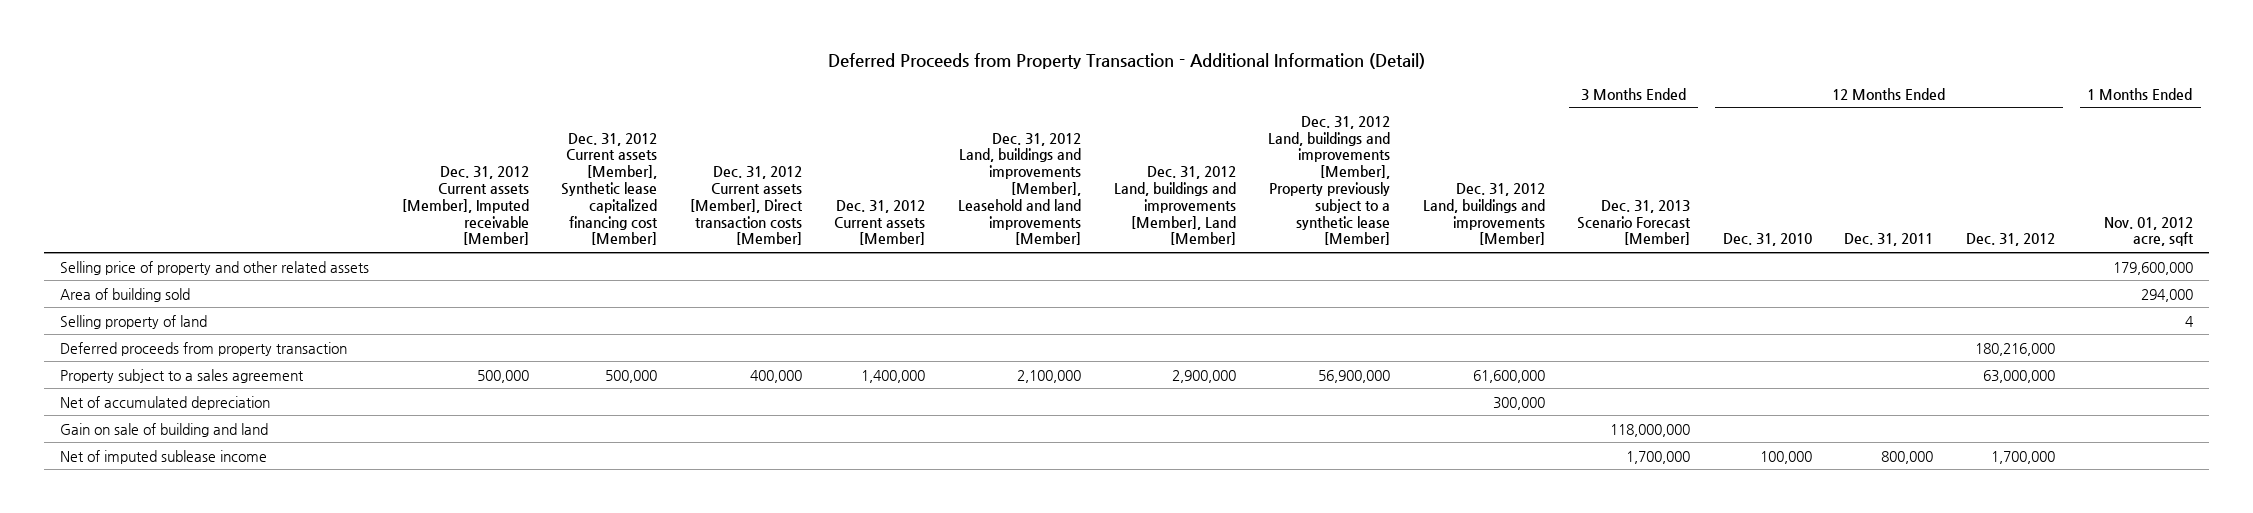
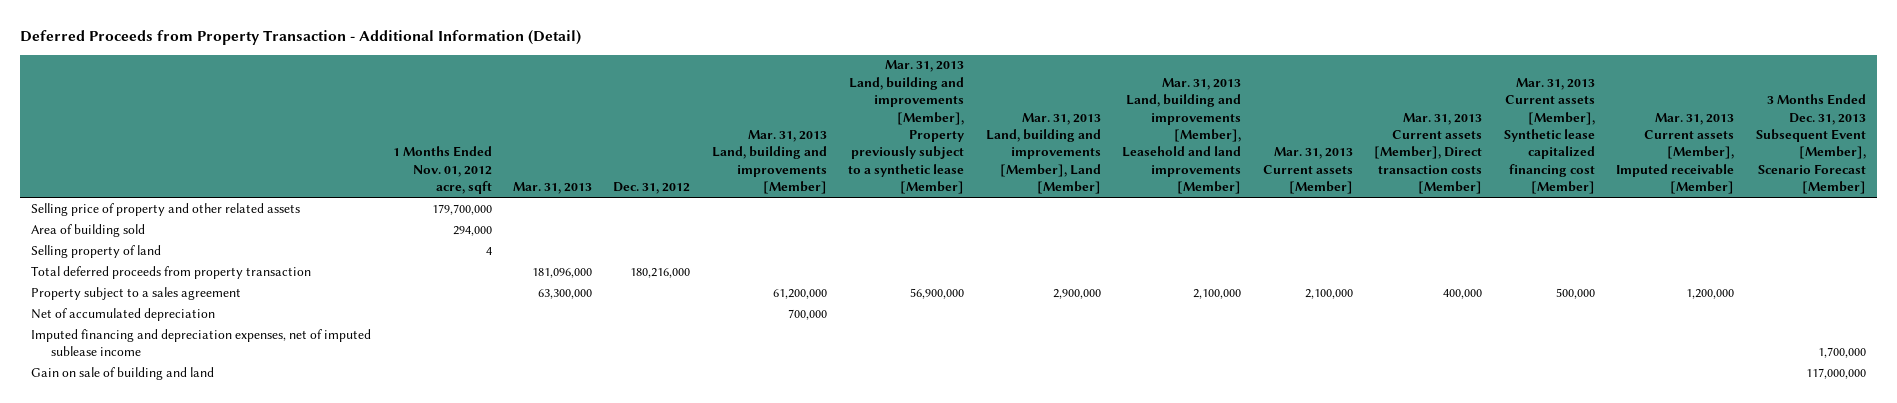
- | Dec. 31, 2012 Current assets [Member], Imputed receivable [Member] | Dec. 31, 2012 Current assets [Member], Synthetic lease capitalized financing cost [Member] | Dec. 31, 2012 Current assets [Member], Direct transaction costs [Member] | Dec. 31, 2012 Current assets [Member] | Dec. 31, 2012 Land, buildings and improvements [Member], Leasehold and land improvements [Member] | Dec. 31, 2012 Land, buildings and improvements [Member], Land [Member] | Dec. 31, 2012 Land, buildings and improvements [Member], Property previously subject to a synthetic lease [Member] | Dec. 31, 2012 Land, buildings and improvements [Member] | 3 Months Ended Dec. 31, 2013 Scenario Forecast [Member] | 12 Months Ended Dec. 31, 2010 | 12 Months Ended Dec. 31, 2011 | 12 Months Ended Dec. 31, 2012 | 1 Months Ended Nov. 01, 2012 acre, sqft
+ | 1 Months Ended Nov. 01, 2012 acre, sqft | Mar. 31, 2013 | Dec. 31, 2012 | Mar. 31, 2013 Land, building and improvements [Member] | Mar. 31, 2013 Land, building and improvements [Member], Property previously subject to a synthetic lease [Member] | Mar. 31, 2013 Land, building and improvements [Member], Land [Member] | Mar. 31, 2013 Land, building and improvements [Member], Leasehold and land improvements [Member] | Mar. 31, 2013 Current assets [Member] | Mar. 31, 2013 Current assets [Member], Direct transaction costs [Member] | Mar. 31, 2013 Current assets [Member], Synthetic lease capitalized financing cost [Member] | Mar. 31, 2013 Current assets [Member], Imputed receivable [Member] | 3 Months Ended Dec. 31, 2013 Subsequent Event [Member], Scenario Forecast [Member]
- Selling price of property and other related assets | | | | | | | | | | | | | 179,600,000
+ Selling price of property and other related assets | 179,700,000 | | | | | | | | | | |
- Deferred proceeds from property transaction | | | | | | | | | | | | 180,216,000 |
+ Total deferred proceeds from property transaction | | 181,096,000 | 180,216,000 | | | | | | | | |
+ Imputed financing and depreciation expenses, net of imputed sublease income | | | | | | | | | | | | 1,700,000
- Net of imputed sublease income | | | | | | | | | 1,700,000 | 100,000 | 800,000 | 1,700,000 |

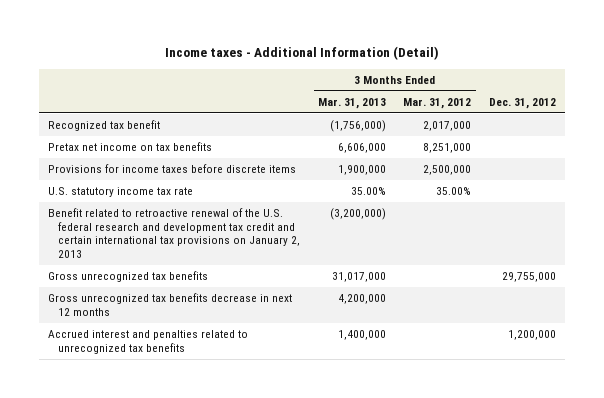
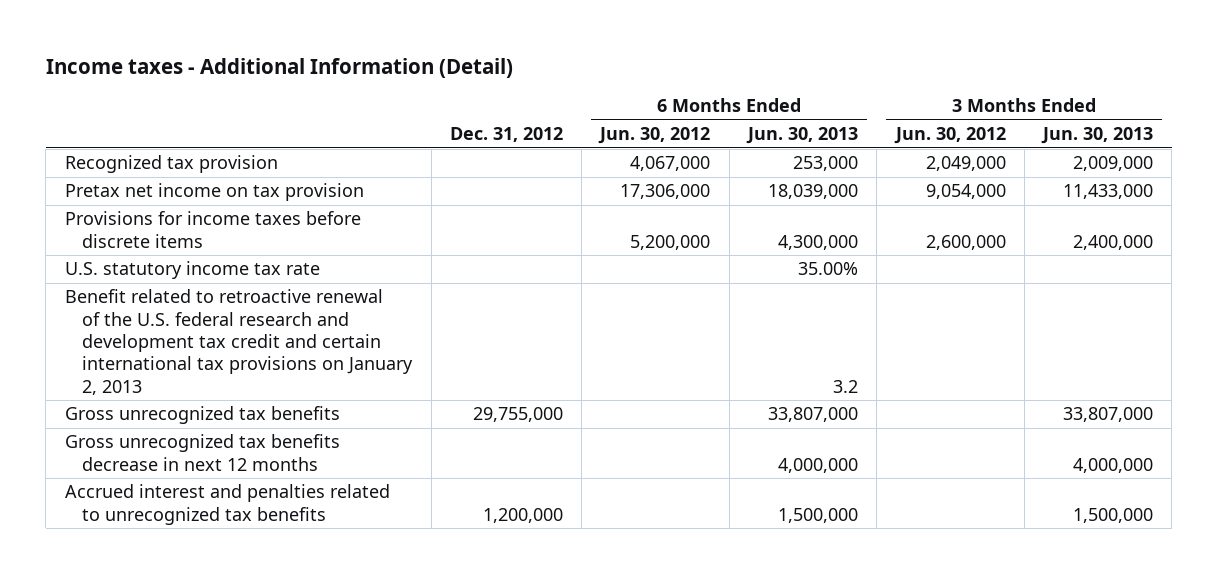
- | 3 Months Ended Mar. 31, 2013 | 3 Months Ended Mar. 31, 2012 | Dec. 31, 2012
+ | Dec. 31, 2012 | 6 Months Ended Jun. 30, 2012 | 6 Months Ended Jun. 30, 2013 | 3 Months Ended Jun. 30, 2012 | 3 Months Ended Jun. 30, 2013
- Recognized tax benefit | (1,756,000) | 2,017,000 |
- Pretax net income on tax benefits | 6,606,000 | 8,251,000 |
+ Recognized tax provision | | 4,067,000 | 253,000 | 2,049,000 | 2,009,000
+ Pretax net income on tax provision | | 17,306,000 | 18,039,000 | 9,054,000 | 11,433,000

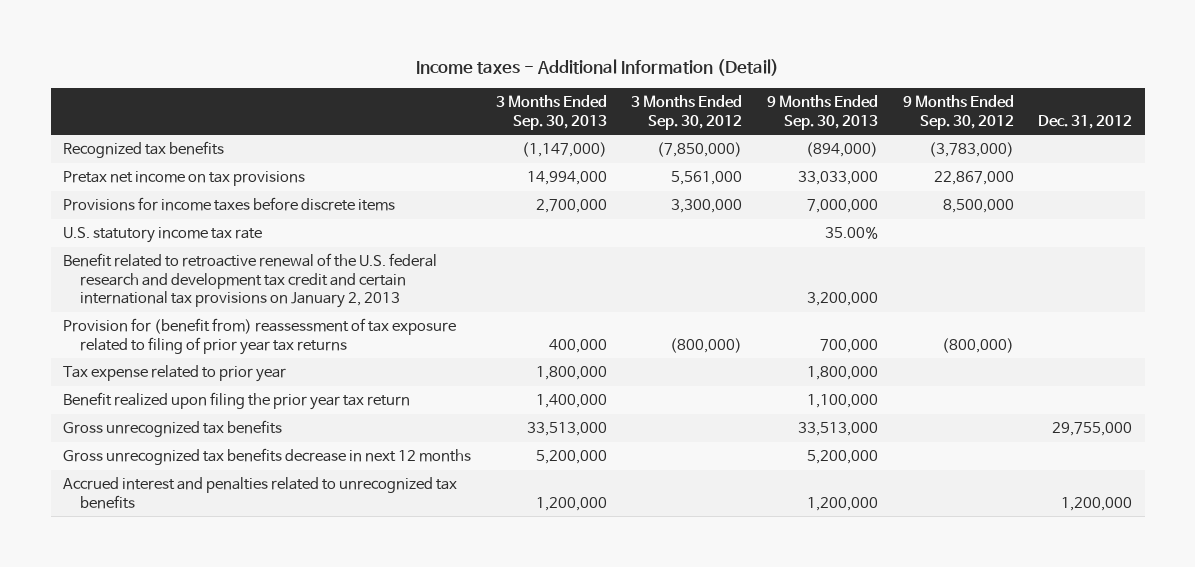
- | Dec. 31, 2012 | 6 Months Ended Jun. 30, 2012 | 6 Months Ended Jun. 30, 2013 | 3 Months Ended Jun. 30, 2012 | 3 Months Ended Jun. 30, 2013
+ | 3 Months Ended Sep. 30, 2013 | 3 Months Ended Sep. 30, 2012 | 9 Months Ended Sep. 30, 2013 | 9 Months Ended Sep. 30, 2012 | Dec. 31, 2012
- Recognized tax provision | | 4,067,000 | 253,000 | 2,049,000 | 2,009,000
- Pretax net income on tax provision | | 17,306,000 | 18,039,000 | 9,054,000 | 11,433,000
+ Recognized tax benefits | (1,147,000) | (7,850,000) | (894,000) | (3,783,000) |
+ Pretax net income on tax provisions | 14,994,000 | 5,561,000 | 33,033,000 | 22,867,000 |
+ Provision for (benefit from) reassessment of tax exposure related to filing of prior year tax returns | 400,000 | (800,000) | 700,000 | (800,000) |
+ Tax expense related to prior year | 1,800,000 | | 1,800,000 | |
+ Benefit realized upon filing the prior year tax return | 1,400,000 | | 1,100,000 | |

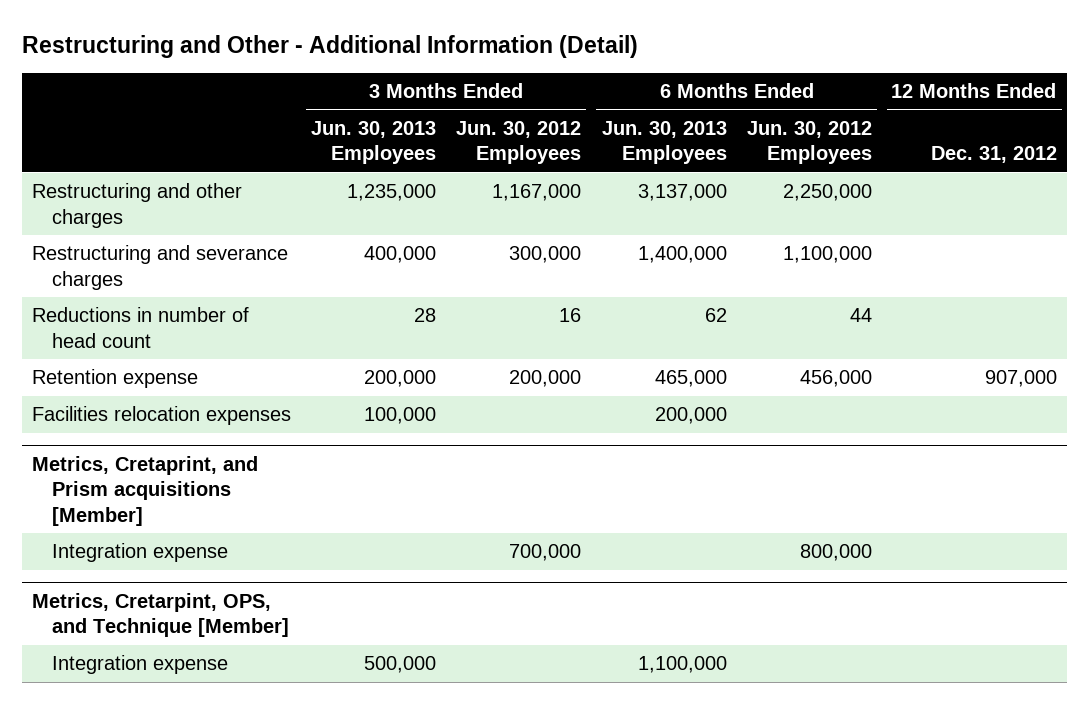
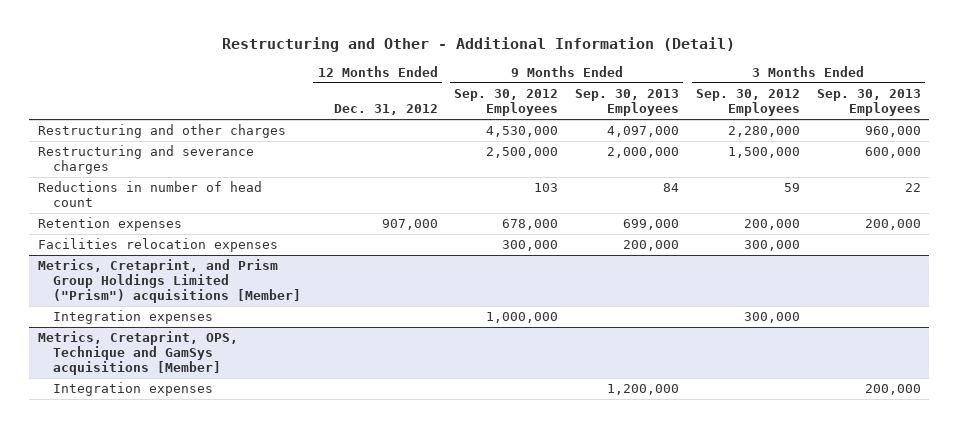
- | 3 Months Ended Jun. 30, 2013 Employees | 3 Months Ended Jun. 30, 2012 Employees | 6 Months Ended Jun. 30, 2013 Employees | 6 Months Ended Jun. 30, 2012 Employees | 12 Months Ended Dec. 31, 2012
+ | 12 Months Ended Dec. 31, 2012 | 9 Months Ended Sep. 30, 2012 Employees | 9 Months Ended Sep. 30, 2013 Employees | 3 Months Ended Sep. 30, 2012 Employees | 3 Months Ended Sep. 30, 2013 Employees
- Retention expense | 200,000 | 200,000 | 465,000 | 456,000 | 907,000
+ Retention expenses | 907,000 | 678,000 | 699,000 | 200,000 | 200,000
- Metrics, Cretaprint, and Prism acquisitions [Member]
- Integration expense | | 700,000 | | 800,000 |
- Metrics, Cretarpint, OPS, and Technique [Member]
- Integration expense | 500,000 | | 1,100,000 | |
+ Metrics, Cretaprint, and Prism Group Holdings Limited ("Prism") acquisitions [Member]
+ Integration expenses | | 1,000,000 | | 300,000 |
+ Metrics, Cretaprint, OPS, Technique and GamSys acquisitions [Member]
+ Integration expenses | | | 1,200,000 | | 200,000

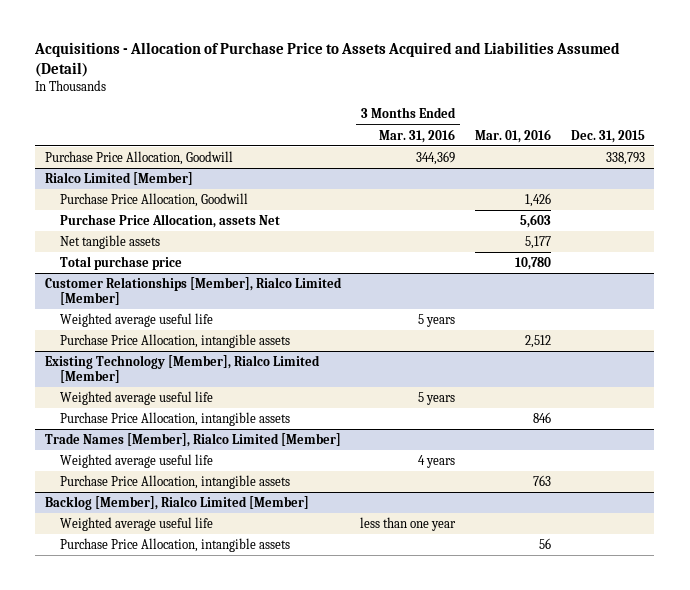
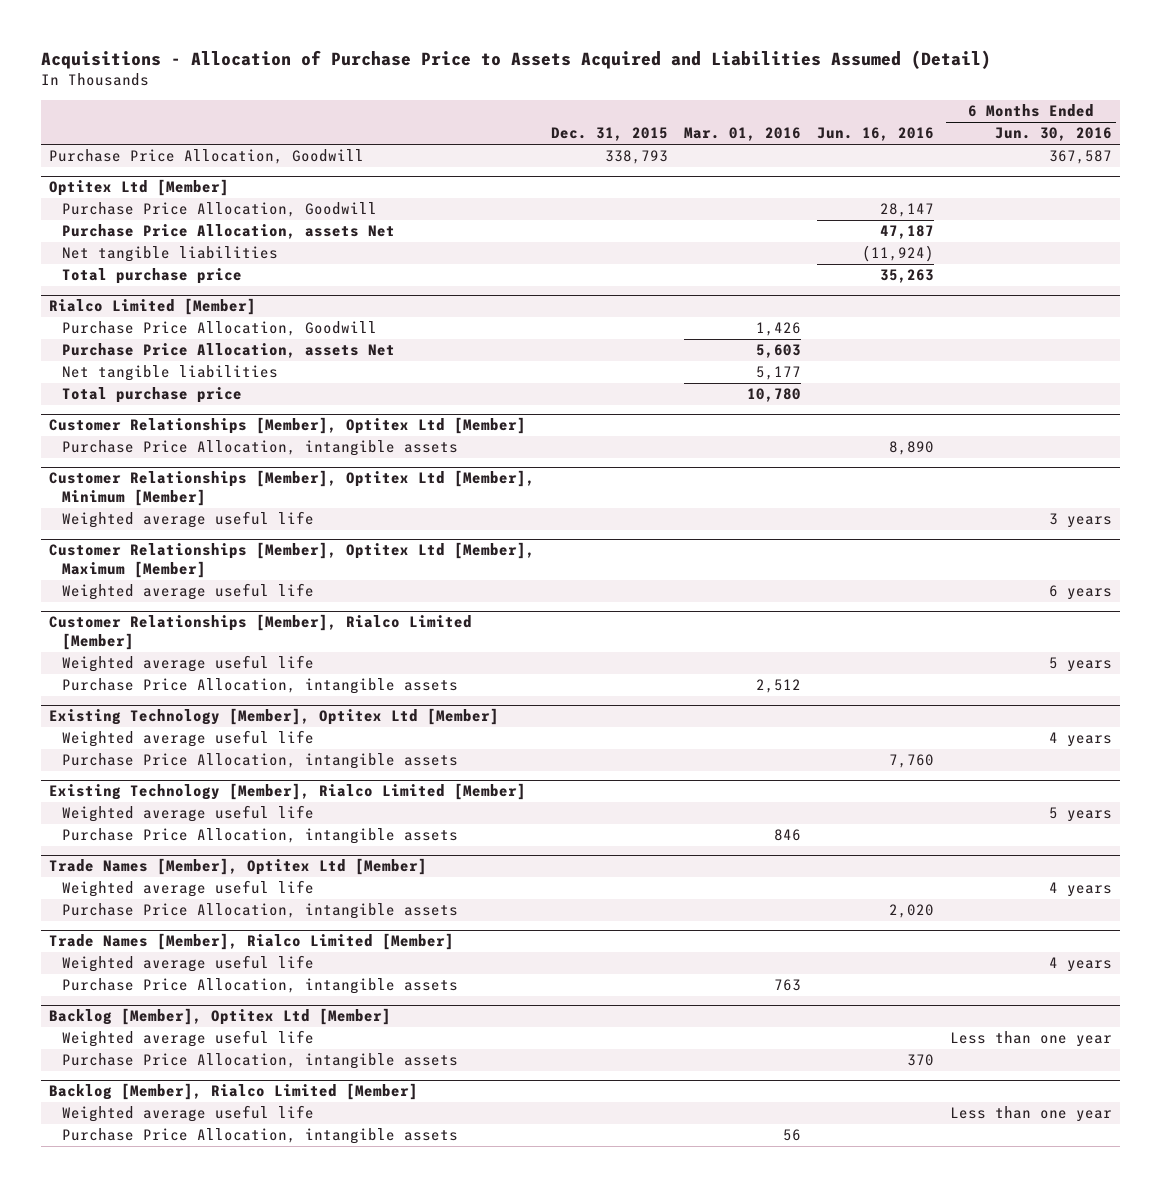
- | 3 Months Ended Mar. 31, 2016 | Mar. 01, 2016 | Dec. 31, 2015
+ | Dec. 31, 2015 | Mar. 01, 2016 | Jun. 16, 2016 | 6 Months Ended Jun. 30, 2016
+ Optitex Ltd [Member]
+ Purchase Price Allocation, Goodwill | | | 28,147 |
+ Purchase Price Allocation, assets Net | | | 47,187 |
+ Net tangible liabilities | | | (11,924) |
+ Total purchase price | | | 35,263 |
@ Rialco Limited [Member]
- Net tangible assets | | 5,177 |
+ Net tangible liabilities | | 5,177 | |
+ Customer Relationships [Member], Optitex Ltd [Member]
+ Purchase Price Allocation, intangible assets | | | 8,890 |
+ Customer Relationships [Member], Optitex Ltd [Member], Minimum [Member]
+ Weighted average useful life | | | | 3 years
+ Customer Relationships [Member], Optitex Ltd [Member], Maximum [Member]
+ Weighted average useful life | | | | 6 years
+ Existing Technology [Member], Optitex Ltd [Member]
+ Weighted average useful life | | | | 4 years
+ Purchase Price Allocation, intangible assets | | | 7,760 |
+ Trade Names [Member], Optitex Ltd [Member]
+ Weighted average useful life | | | | 4 years
+ Purchase Price Allocation, intangible assets | | | 2,020 |
+ Backlog [Member], Optitex Ltd [Member]
+ Weighted average useful life | | | | Less than one year
+ Purchase Price Allocation, intangible assets | | | 370 |

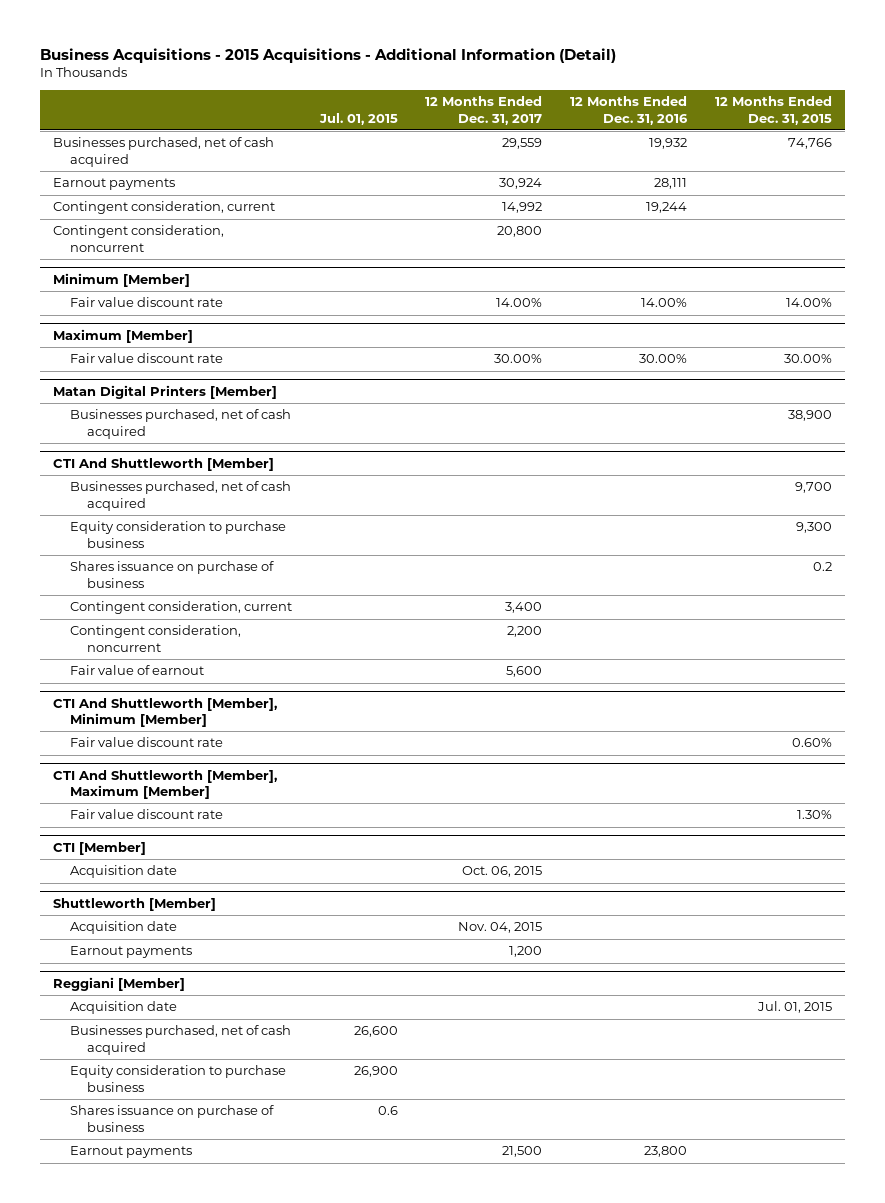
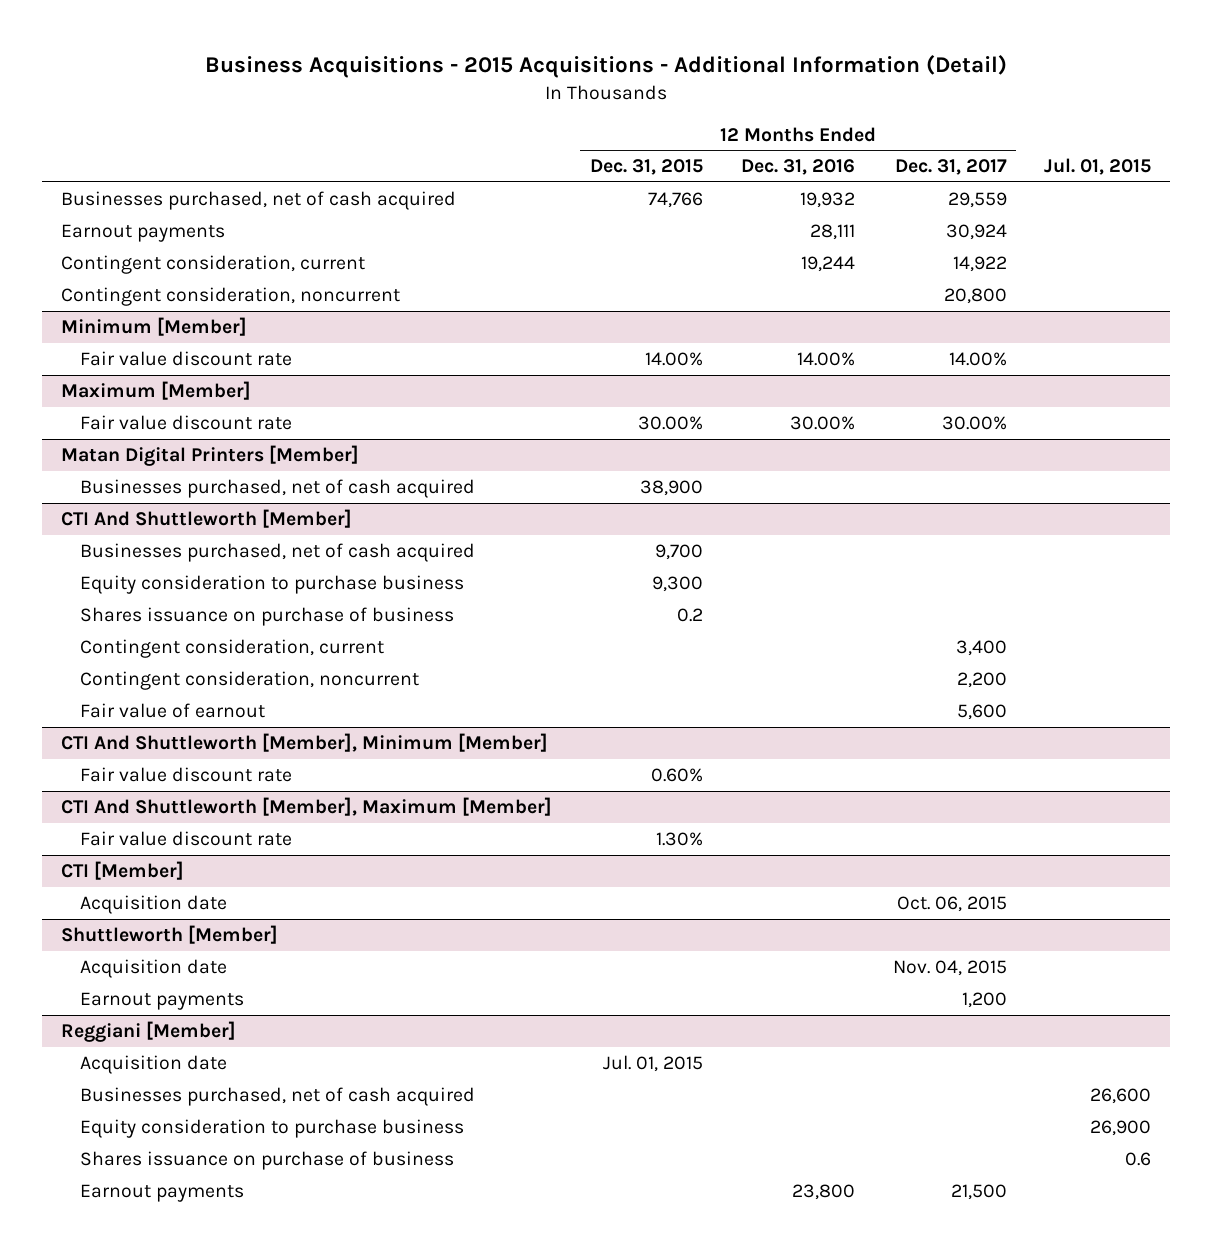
- | Jul. 01, 2015 | 12 Months Ended Dec. 31, 2017 | 12 Months Ended Dec. 31, 2016 | 12 Months Ended Dec. 31, 2015
+ | 12 Months Ended Dec. 31, 2015 | 12 Months Ended Dec. 31, 2016 | 12 Months Ended Dec. 31, 2017 | Jul. 01, 2015
- Contingent consideration, current | | 14,992 | 19,244 |
+ Contingent consideration, current | | 19,244 | 14,922 |

